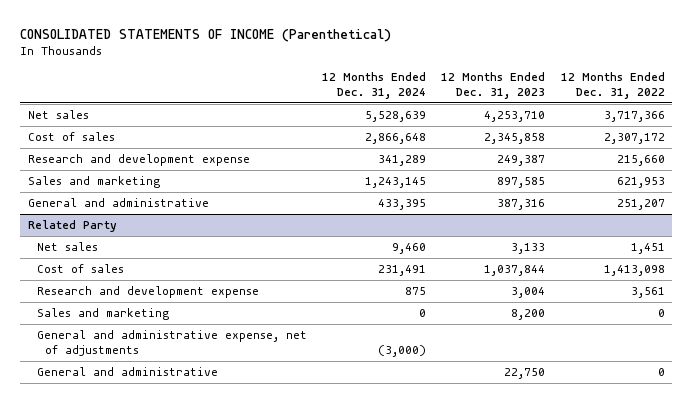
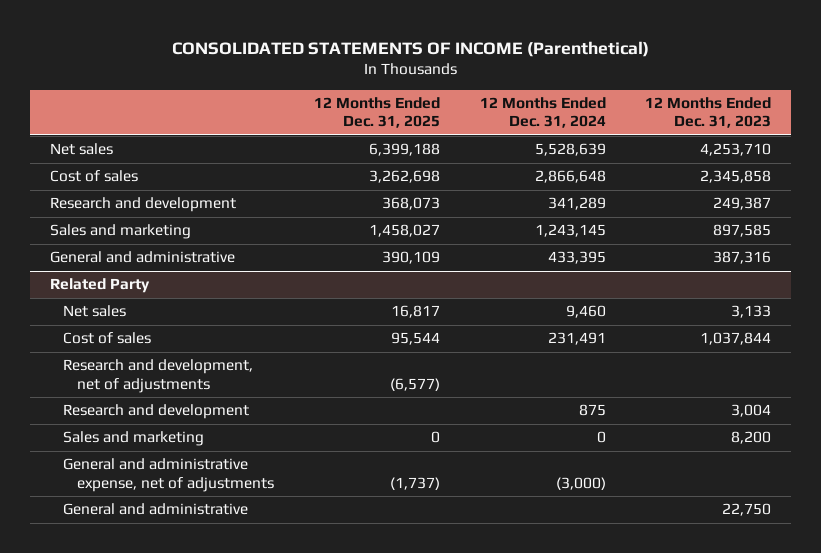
- | 12 Months Ended Dec. 31, 2024 | 12 Months Ended Dec. 31, 2023 | 12 Months Ended Dec. 31, 2022
+ | 12 Months Ended Dec. 31, 2025 | 12 Months Ended Dec. 31, 2024 | 12 Months Ended Dec. 31, 2023
- Research and development expense | 341,289 | 249,387 | 215,660
+ Research and development | 368,073 | 341,289 | 249,387
@ Related Party
- Research and development expense | 875 | 3,004 | 3,561
+ Research and development, net of adjustments | (6,577) | |
+ Research and development | | 875 | 3,004

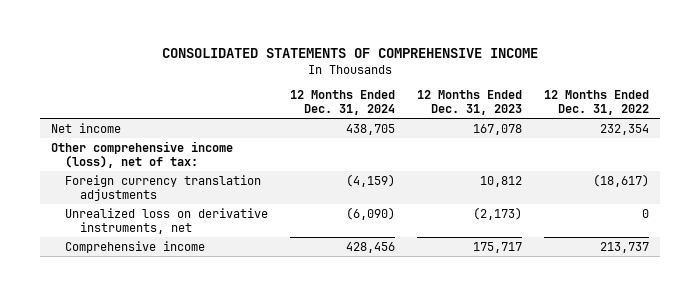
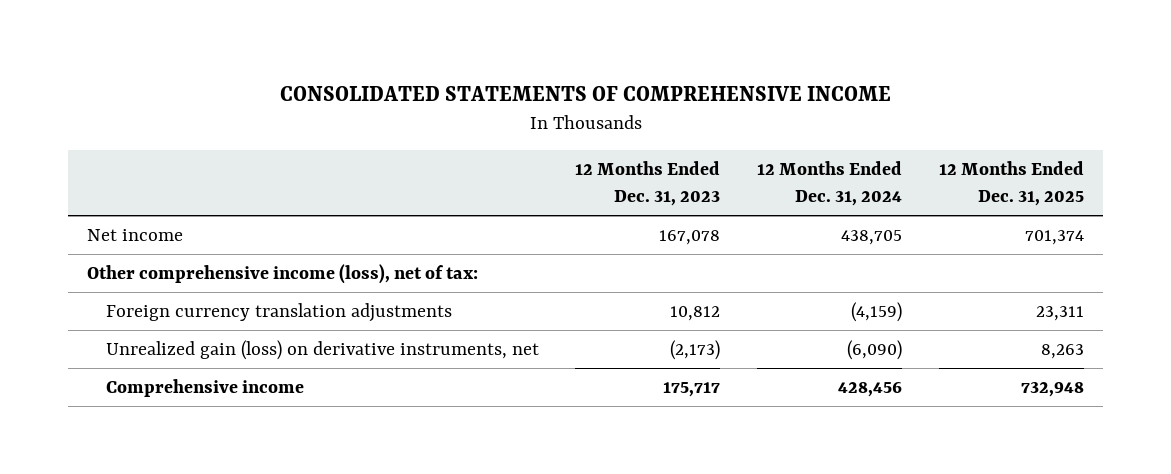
- | 12 Months Ended Dec. 31, 2024 | 12 Months Ended Dec. 31, 2023 | 12 Months Ended Dec. 31, 2022
+ | 12 Months Ended Dec. 31, 2023 | 12 Months Ended Dec. 31, 2024 | 12 Months Ended Dec. 31, 2025
- Unrealized loss on derivative instruments, net | (6,090) | (2,173) | 0
+ Unrealized gain (loss) on derivative instruments, net | (2,173) | (6,090) | 8,263

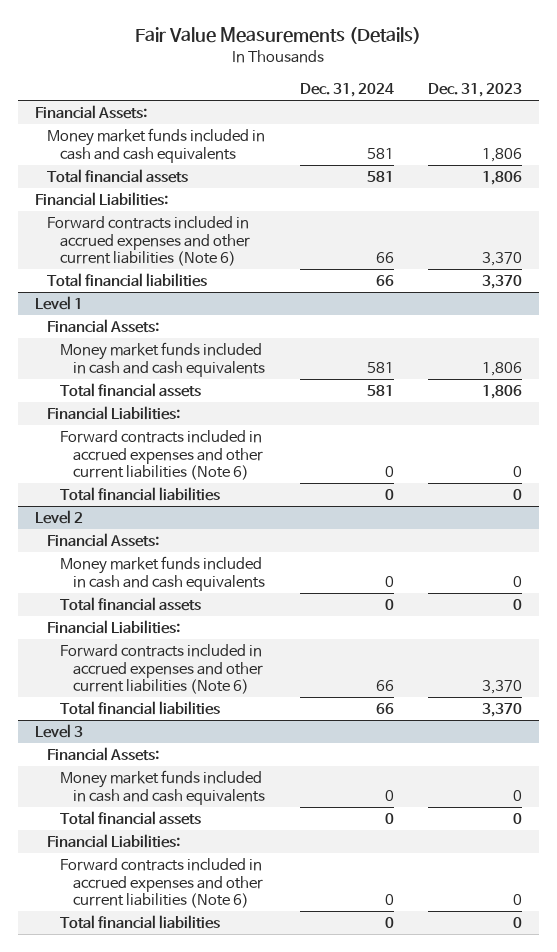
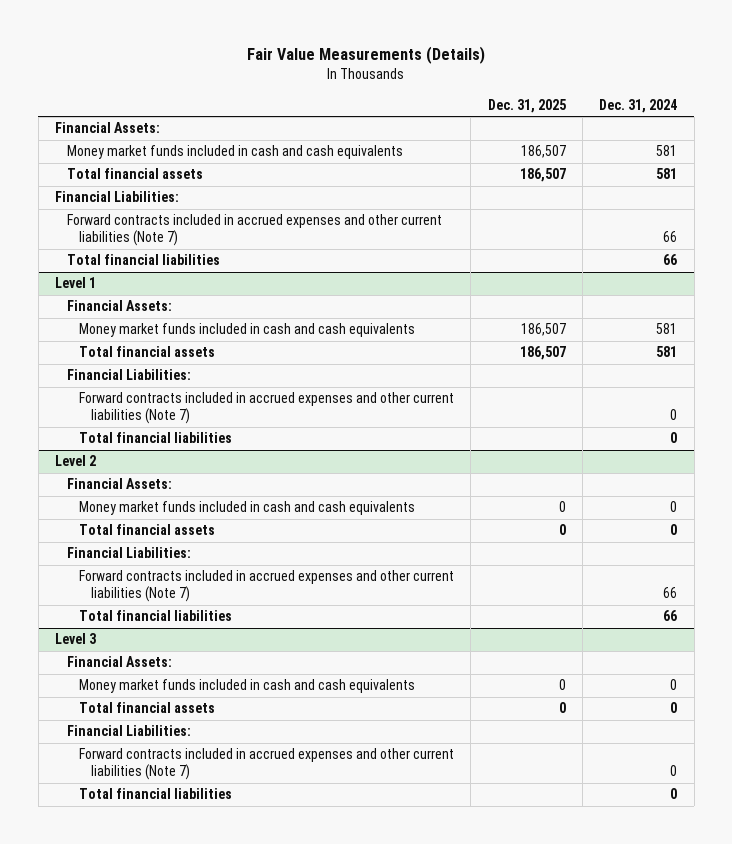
- | Dec. 31, 2024 | Dec. 31, 2023
+ | Dec. 31, 2025 | Dec. 31, 2024
- Forward contracts included in accrued expenses and other current liabilities (Note 6) | 66 | 3,370
+ Forward contracts included in accrued expenses and other current liabilities (Note 7) | | 66
@ Level 1
- Forward contracts included in accrued expenses and other current liabilities (Note 6) | 0 | 0
+ Forward contracts included in accrued expenses and other current liabilities (Note 7) | | 0
@ Level 2
- Forward contracts included in accrued expenses and other current liabilities (Note 6) | 66 | 3,370
+ Forward contracts included in accrued expenses and other current liabilities (Note 7) | | 66
@ Level 3
- Forward contracts included in accrued expenses and other current liabilities (Note 6) | 0 | 0
+ Forward contracts included in accrued expenses and other current liabilities (Note 7) | | 0

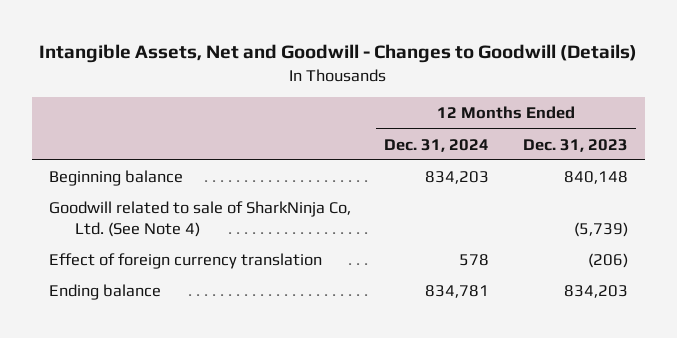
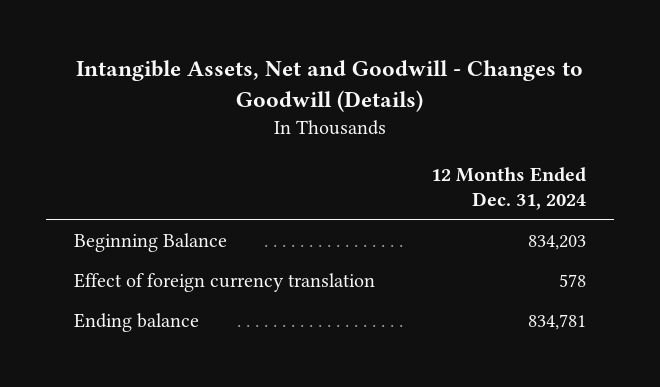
- | 12 Months Ended Dec. 31, 2024 | 12 Months Ended Dec. 31, 2023
+ | 12 Months Ended Dec. 31, 2024
- Beginning balance | 834,203 | 840,148
- Goodwill related to sale of SharkNinja Co, Ltd. (See Note 4) | | (5,739)
+ Beginning Balance | 834,203

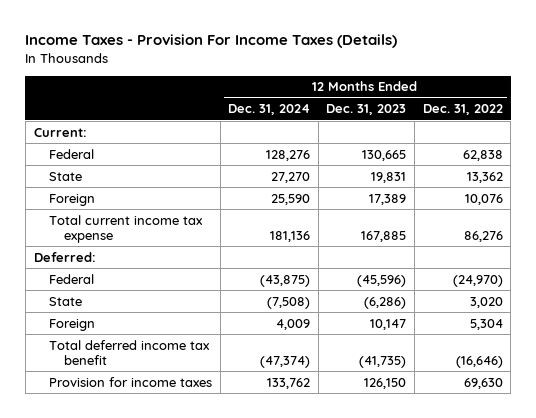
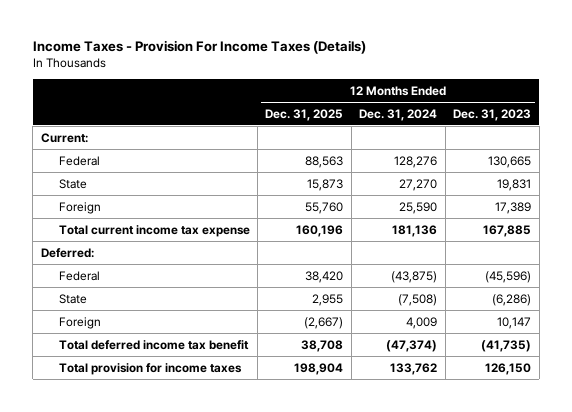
- | 12 Months Ended Dec. 31, 2024 | 12 Months Ended Dec. 31, 2023 | 12 Months Ended Dec. 31, 2022
+ | 12 Months Ended Dec. 31, 2025 | 12 Months Ended Dec. 31, 2024 | 12 Months Ended Dec. 31, 2023
- Provision for income taxes | 133,762 | 126,150 | 69,630
+ Total provision for income taxes | 198,904 | 133,762 | 126,150

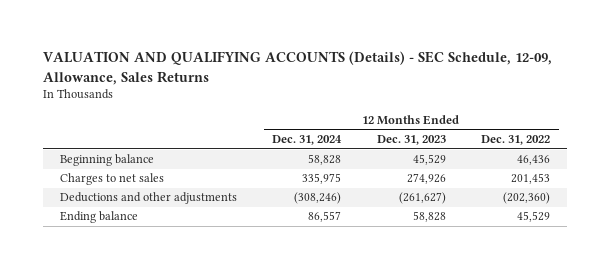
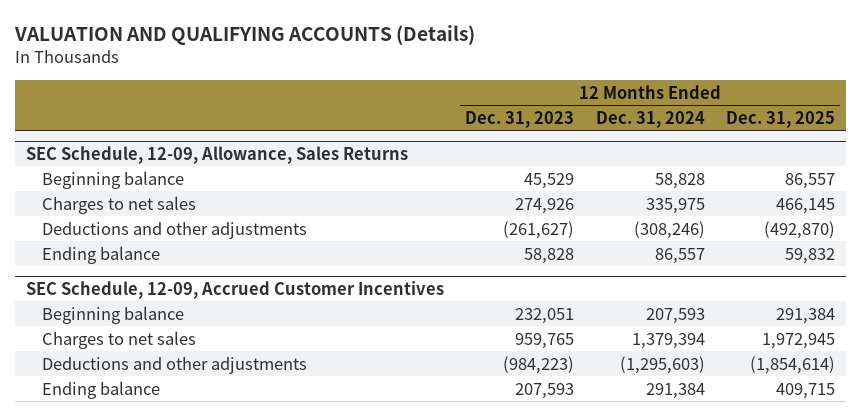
- VALUATION AND QUALIFYING ACCOUNTS (Details) - SEC Schedule, 12-09, Allowance, Sales Returns
+ VALUATION AND QUALIFYING ACCOUNTS (Details)
- | 12 Months Ended Dec. 31, 2024 | 12 Months Ended Dec. 31, 2023 | 12 Months Ended Dec. 31, 2022
+ | 12 Months Ended Dec. 31, 2023 | 12 Months Ended Dec. 31, 2024 | 12 Months Ended Dec. 31, 2025
+ SEC Schedule, 12-09, Allowance, Sales Returns
+ SEC Schedule, 12-09, Accrued Customer Incentives
+ Beginning balance | 232,051 | 207,593 | 291,384
+ Charges to net sales | 959,765 | 1,379,394 | 1,972,945
+ Deductions and other adjustments | (984,223) | (1,295,603) | (1,854,614)
+ Ending balance | 207,593 | 291,384 | 409,715

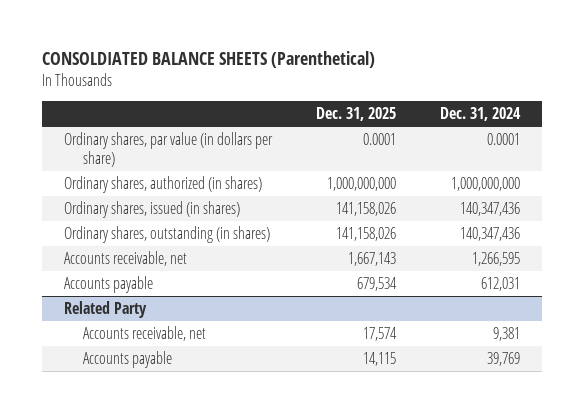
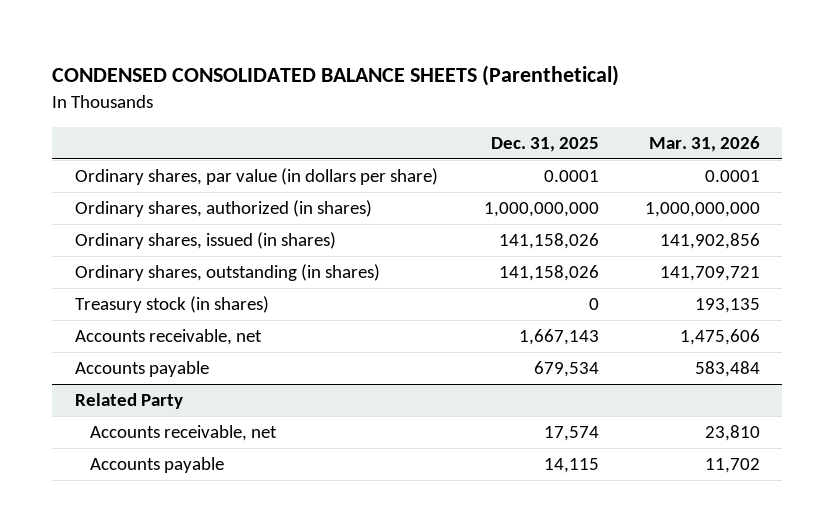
- CONSOLDIATED BALANCE SHEETS (Parenthetical)
+ CONDENSED CONSOLIDATED BALANCE SHEETS (Parenthetical)
- | Dec. 31, 2025 | Dec. 31, 2024
+ | Dec. 31, 2025 | Mar. 31, 2026
+ Treasury stock (in shares) | 0 | 193,135

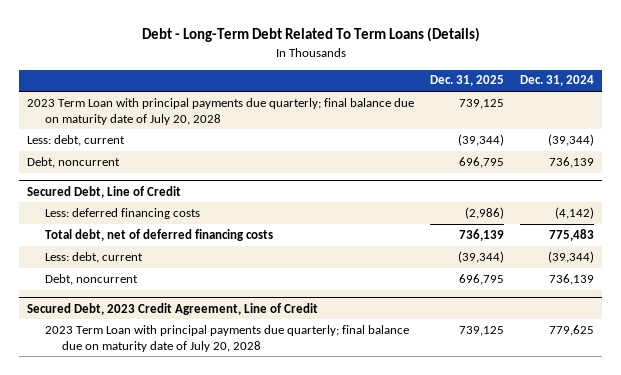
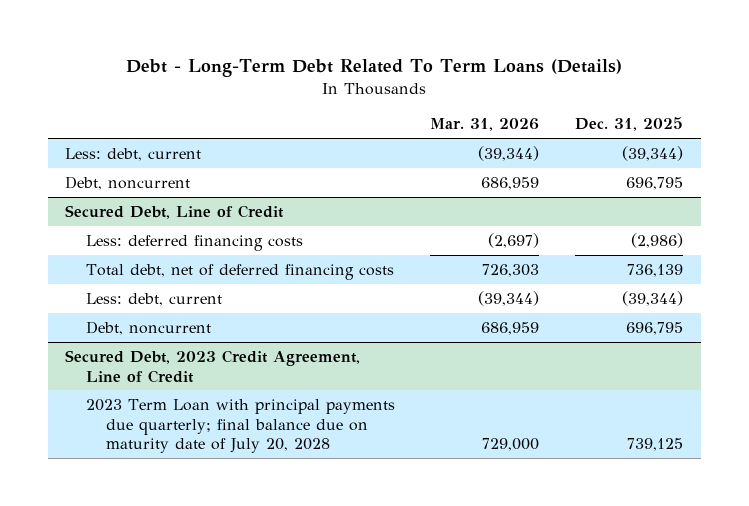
- | Dec. 31, 2025 | Dec. 31, 2024
+ | Mar. 31, 2026 | Dec. 31, 2025
- 2023 Term Loan with principal payments due quarterly; final balance due on maturity date of July 20, 2028 | 739,125 |

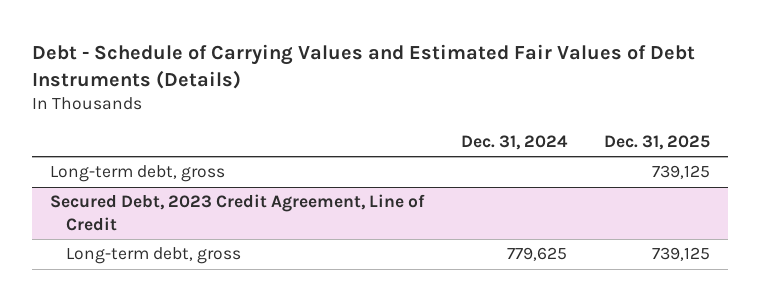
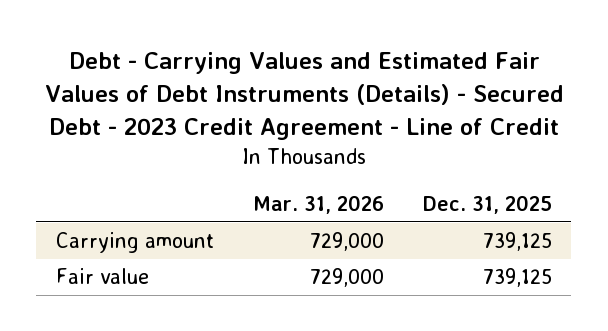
- Debt - Schedule of Carrying Values and Estimated Fair Values of Debt Instruments (Details)
+ Debt - Carrying Values and Estimated Fair Values of Debt Instruments (Details) - Secured Debt - 2023 Credit Agreement - Line of Credit
- | Dec. 31, 2024 | Dec. 31, 2025
+ | Mar. 31, 2026 | Dec. 31, 2025
- Long-term debt, gross | | 739,125
- Secured Debt, 2023 Credit Agreement, Line of Credit
- Long-term debt, gross | 779,625 | 739,125
+ Carrying amount | 729,000 | 739,125
+ Fair value | 729,000 | 739,125

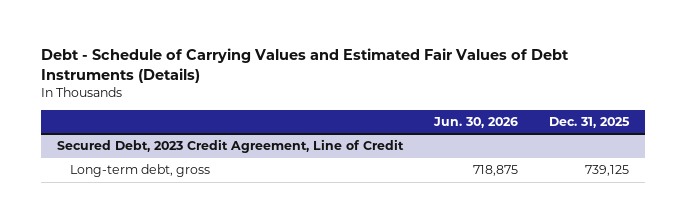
- Debt - Carrying Values and Estimated Fair Values of Debt Instruments (Details) - Secured Debt - 2023 Credit Agreement - Line of Credit
+ Debt - Schedule of Carrying Values and Estimated Fair Values of Debt Instruments (Details)
- | Mar. 31, 2026 | Dec. 31, 2025
+ | Jun. 30, 2026 | Dec. 31, 2025
- Carrying amount | 729,000 | 739,125
- Fair value | 729,000 | 739,125
+ Secured Debt, 2023 Credit Agreement, Line of Credit
+ Long-term debt, gross | 718,875 | 739,125

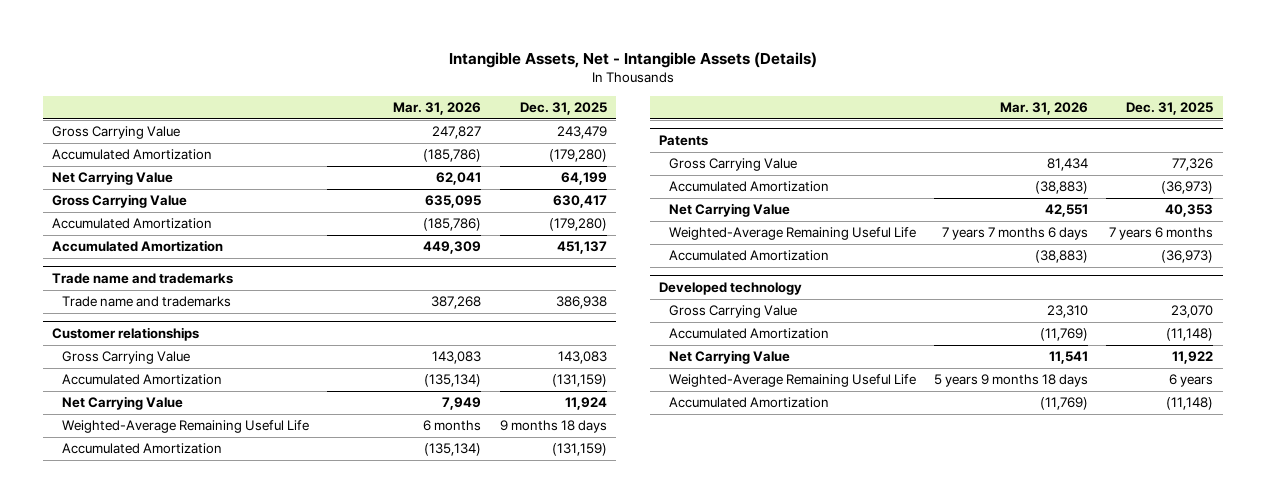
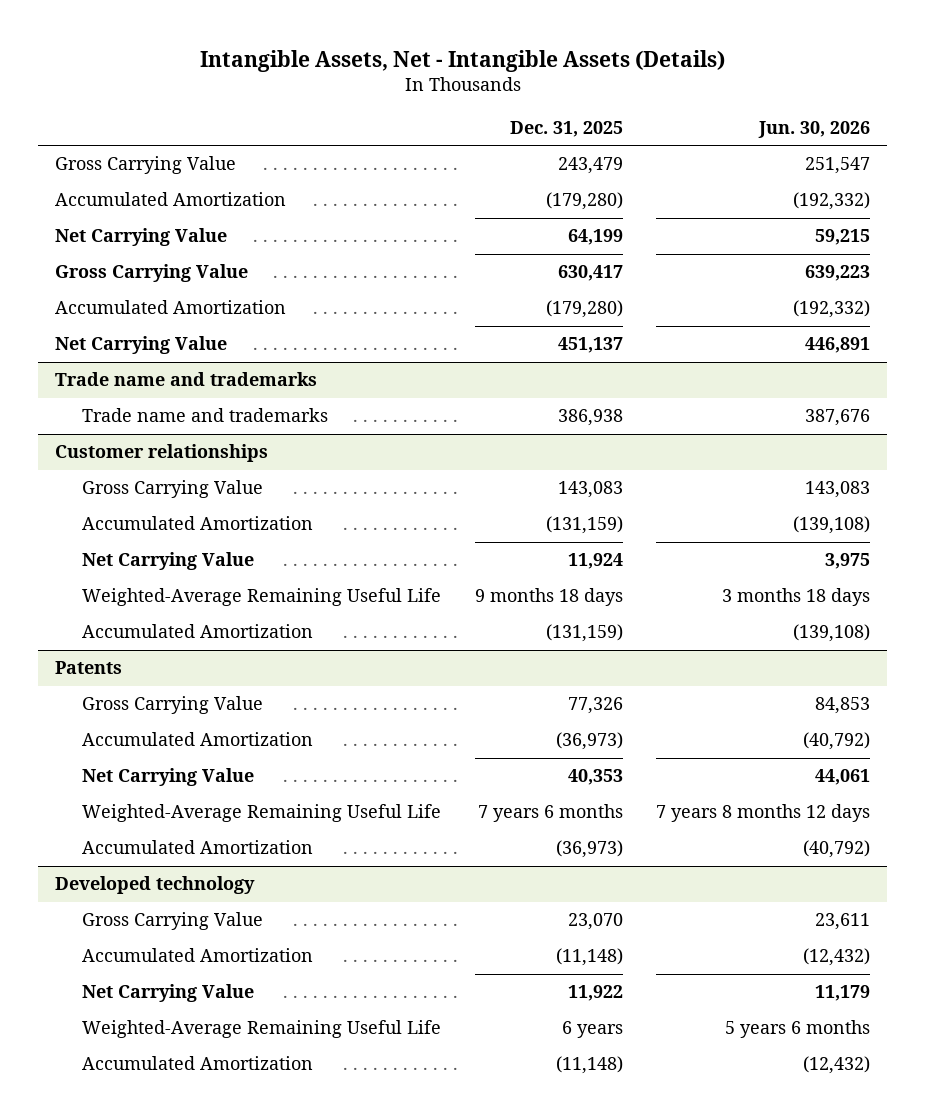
- | Mar. 31, 2026 | Dec. 31, 2025
+ | Dec. 31, 2025 | Jun. 30, 2026
- Accumulated Amortization | 449,309 | 451,137
+ Net Carrying Value | 451,137 | 446,891

